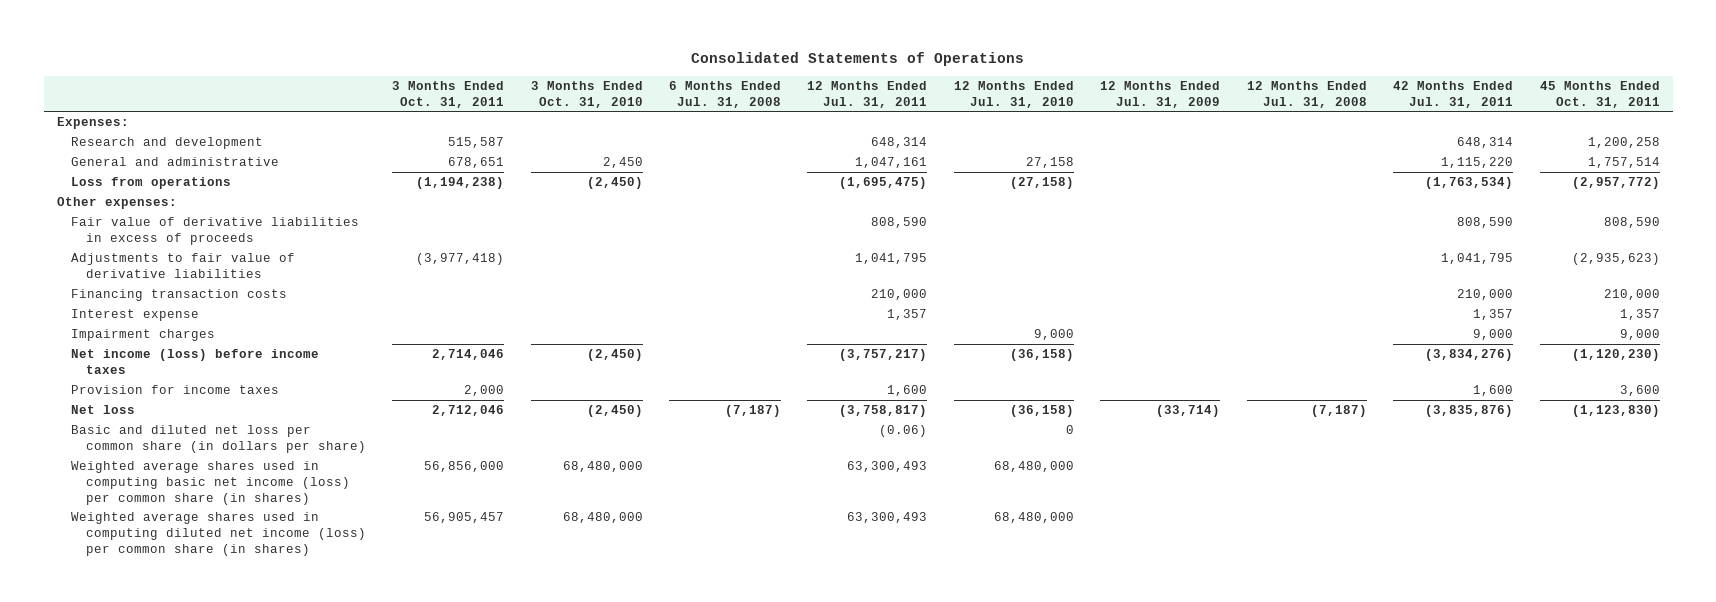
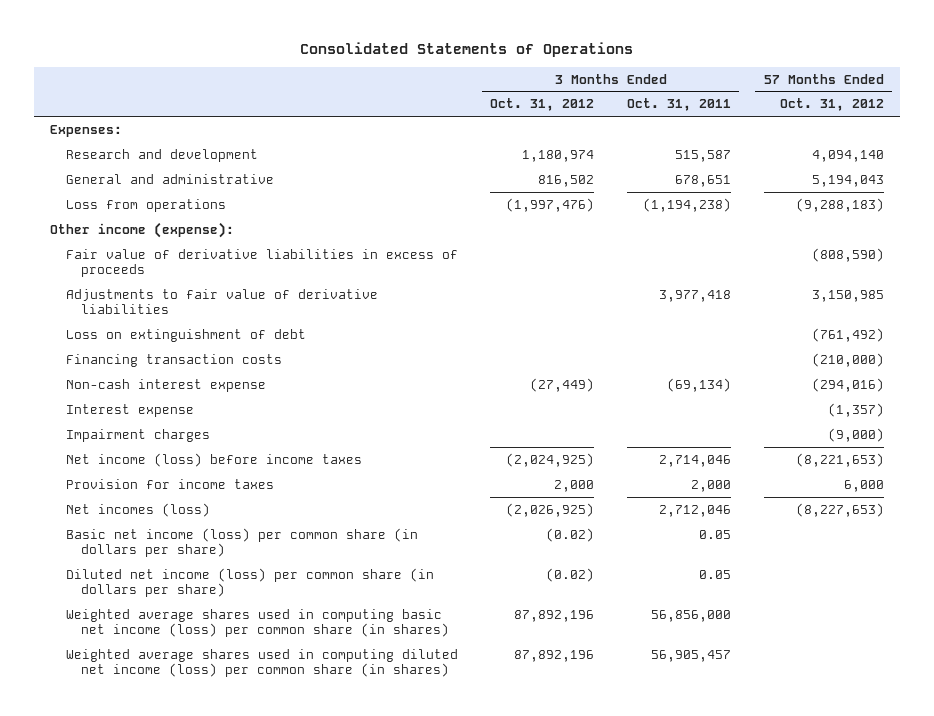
- | 3 Months Ended Oct. 31, 2011 | 3 Months Ended Oct. 31, 2010 | 6 Months Ended Jul. 31, 2008 | 12 Months Ended Jul. 31, 2011 | 12 Months Ended Jul. 31, 2010 | 12 Months Ended Jul. 31, 2009 | 12 Months Ended Jul. 31, 2008 | 42 Months Ended Jul. 31, 2011 | 45 Months Ended Oct. 31, 2011
+ | 3 Months Ended Oct. 31, 2012 | 3 Months Ended Oct. 31, 2011 | 57 Months Ended Oct. 31, 2012
- Other expenses:
+ Other income (expense):
- Adjustments to fair value of derivative liabilities | (3,977,418) | | | 1,041,795 | | | | 1,041,795 | (2,935,623)
+ Adjustments to fair value of derivative liabilities | | 3,977,418 | 3,150,985
+ Loss on extinguishment of debt | | | (761,492)
+ Non-cash interest expense | (27,449) | (69,134) | (294,016)
- Net loss | 2,712,046 | (2,450) | (7,187) | (3,758,817) | (36,158) | (33,714) | (7,187) | (3,835,876) | (1,123,830)
- Basic and diluted net loss per common share (in dollars per share) | | | | (0.06) | 0 | | | |
+ Net incomes (loss) | (2,026,925) | 2,712,046 | (8,227,653)
+ Basic net income (loss) per common share (in dollars per share) | (0.02) | 0.05 |
+ Diluted net income (loss) per common share (in dollars per share) | (0.02) | 0.05 |

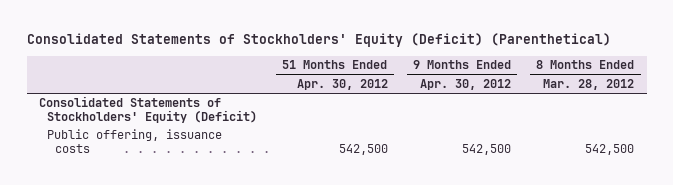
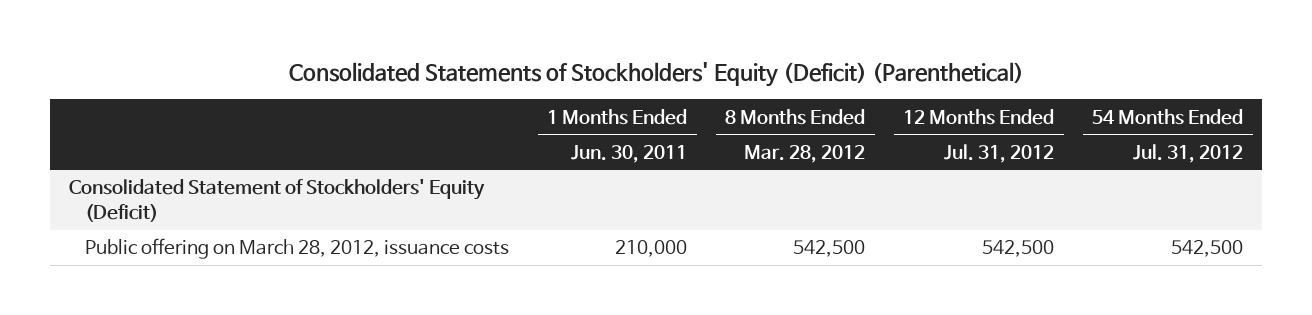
- | 51 Months Ended Apr. 30, 2012 | 9 Months Ended Apr. 30, 2012 | 8 Months Ended Mar. 28, 2012
+ | 1 Months Ended Jun. 30, 2011 | 8 Months Ended Mar. 28, 2012 | 12 Months Ended Jul. 31, 2012 | 54 Months Ended Jul. 31, 2012
- Consolidated Statements of Stockholders' Equity (Deficit)
- Public offering, issuance costs | 542,500 | 542,500 | 542,500
+ Consolidated Statement of Stockholders' Equity (Deficit)
+ Public offering on March 28, 2012, issuance costs | 210,000 | 542,500 | 542,500 | 542,500

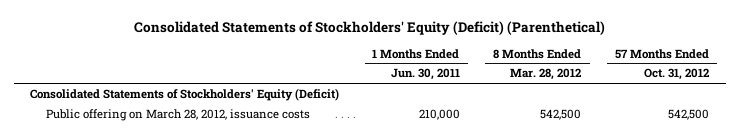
- | 1 Months Ended Jun. 30, 2011 | 8 Months Ended Mar. 28, 2012 | 12 Months Ended Jul. 31, 2012 | 54 Months Ended Jul. 31, 2012
+ | 1 Months Ended Jun. 30, 2011 | 8 Months Ended Mar. 28, 2012 | 57 Months Ended Oct. 31, 2012
- Consolidated Statement of Stockholders' Equity (Deficit)
+ Consolidated Statements of Stockholders' Equity (Deficit)

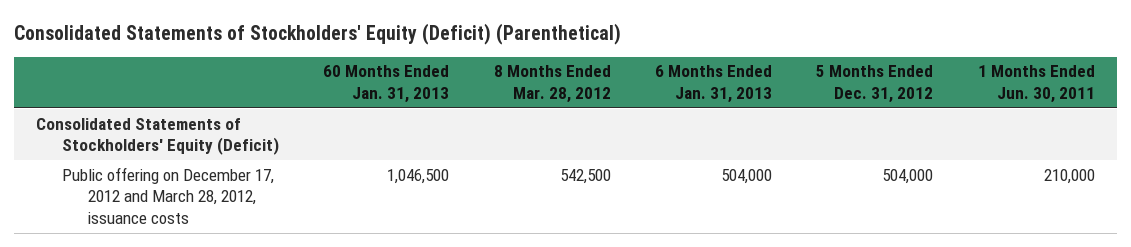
- | 1 Months Ended Jun. 30, 2011 | 8 Months Ended Mar. 28, 2012 | 57 Months Ended Oct. 31, 2012
+ | 60 Months Ended Jan. 31, 2013 | 8 Months Ended Mar. 28, 2012 | 6 Months Ended Jan. 31, 2013 | 5 Months Ended Dec. 31, 2012 | 1 Months Ended Jun. 30, 2011
- Public offering on March 28, 2012, issuance costs | 210,000 | 542,500 | 542,500
+ Public offering on December 17, 2012 and March 28, 2012, issuance costs | 1,046,500 | 542,500 | 504,000 | 504,000 | 210,000

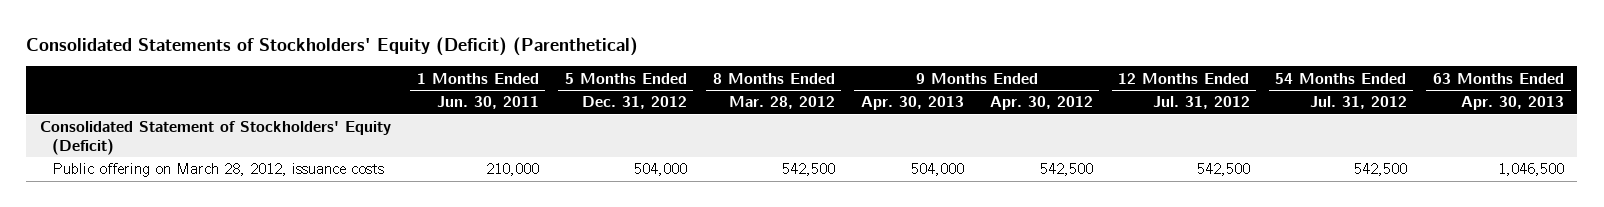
- | 60 Months Ended Jan. 31, 2013 | 8 Months Ended Mar. 28, 2012 | 6 Months Ended Jan. 31, 2013 | 5 Months Ended Dec. 31, 2012 | 1 Months Ended Jun. 30, 2011
+ | 1 Months Ended Jun. 30, 2011 | 5 Months Ended Dec. 31, 2012 | 8 Months Ended Mar. 28, 2012 | 9 Months Ended Apr. 30, 2013 | 9 Months Ended Apr. 30, 2012 | 12 Months Ended Jul. 31, 2012 | 54 Months Ended Jul. 31, 2012 | 63 Months Ended Apr. 30, 2013
- Consolidated Statements of Stockholders' Equity (Deficit)
- Public offering on December 17, 2012 and March 28, 2012, issuance costs | 1,046,500 | 542,500 | 504,000 | 504,000 | 210,000
+ Consolidated Statement of Stockholders' Equity (Deficit)
+ Public offering on March 28, 2012, issuance costs | 210,000 | 504,000 | 542,500 | 504,000 | 542,500 | 542,500 | 542,500 | 1,046,500

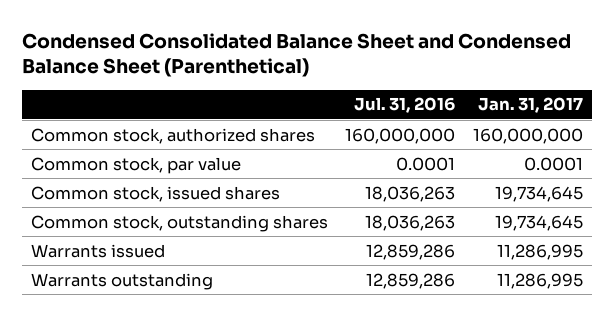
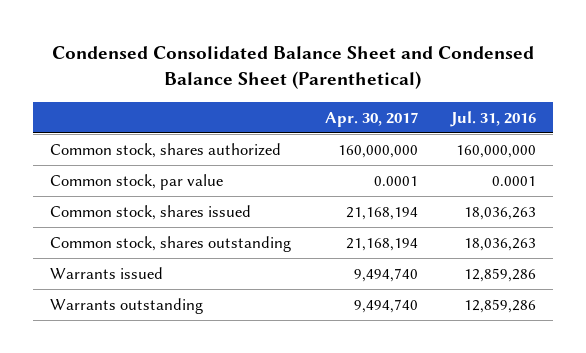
- | Jul. 31, 2016 | Jan. 31, 2017
+ | Apr. 30, 2017 | Jul. 31, 2016
- Common stock, authorized shares | 160,000,000 | 160,000,000
+ Common stock, shares authorized | 160,000,000 | 160,000,000
- Common stock, issued shares | 18,036,263 | 19,734,645
- Common stock, outstanding shares | 18,036,263 | 19,734,645
+ Common stock, shares issued | 21,168,194 | 18,036,263
+ Common stock, shares outstanding | 21,168,194 | 18,036,263

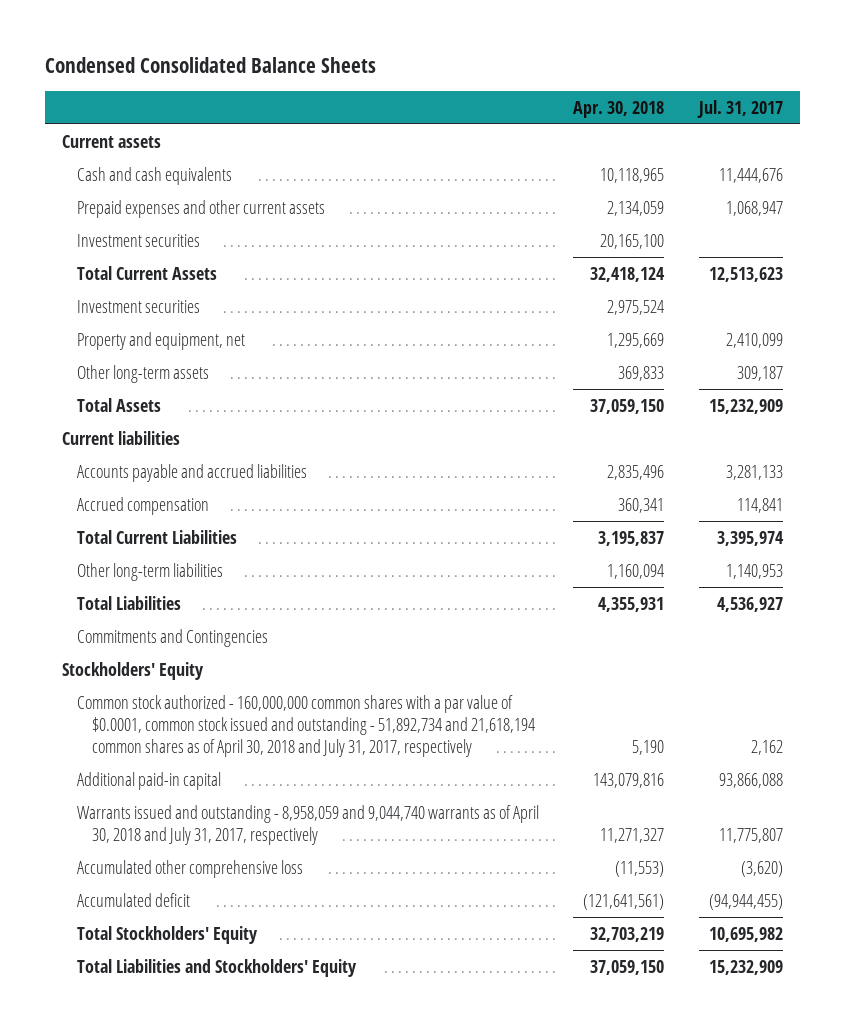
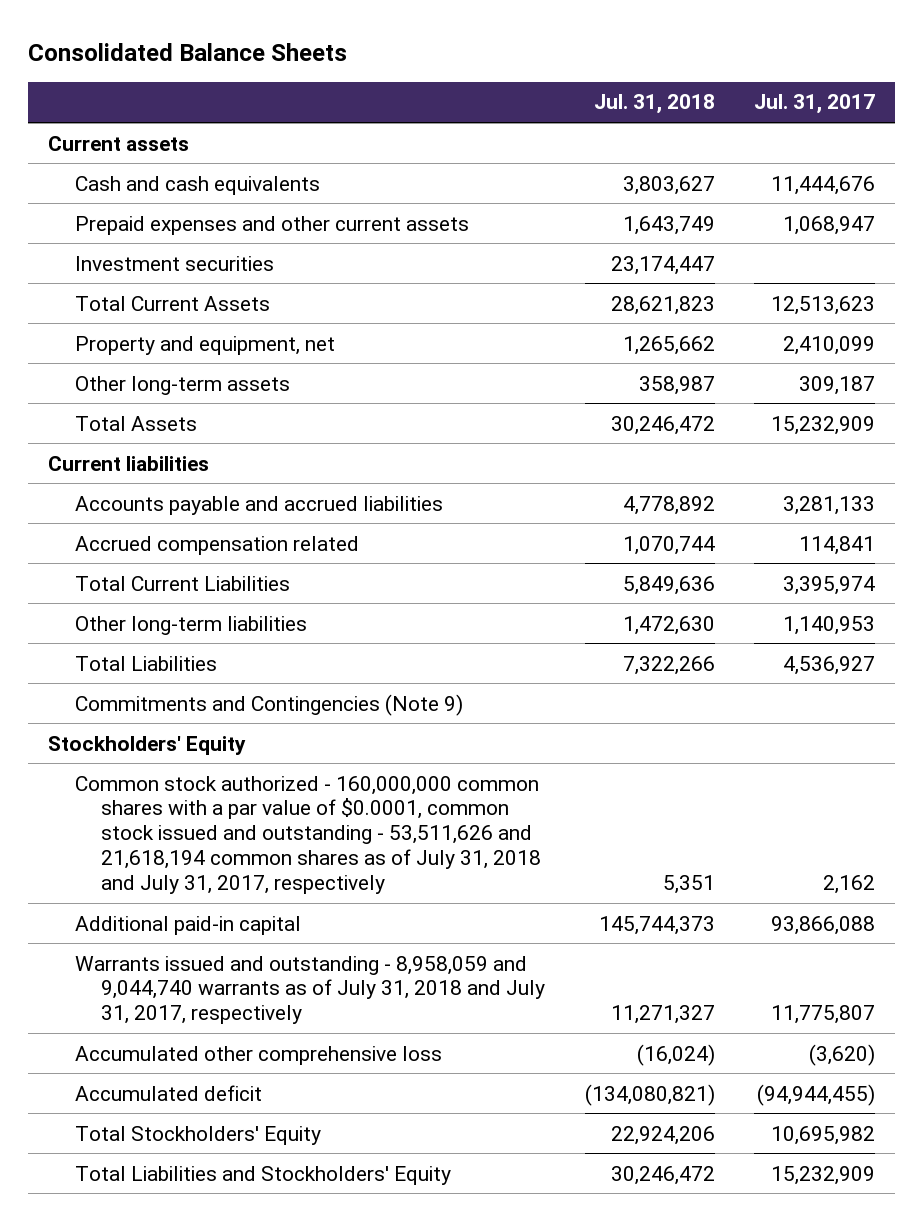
- Condensed Consolidated Balance Sheets
+ Consolidated Balance Sheets
- | Apr. 30, 2018 | Jul. 31, 2017
+ | Jul. 31, 2018 | Jul. 31, 2017
- Investment securities | 2,975,524 |
- Accrued compensation | 360,341 | 114,841
+ Accrued compensation related | 1,070,744 | 114,841
- Commitments and Contingencies
+ Commitments and Contingencies (Note 9)
- Common stock authorized - 160,000,000 common shares with a par value of $0.0001, common stock issued and outstanding - 51,892,734 and 21,618,194 common shares as of April 30, 2018 and July 31, 2017, respectively | 5,190 | 2,162
+ Common stock authorized - 160,000,000 common shares with a par value of $0.0001, common stock issued and outstanding - 53,511,626 and 21,618,194 common shares as of July 31, 2018 and July 31, 2017, respectively | 5,351 | 2,162
- Warrants issued and outstanding - 8,958,059 and 9,044,740 warrants as of April 30, 2018 and July 31, 2017, respectively | 11,271,327 | 11,775,807
+ Warrants issued and outstanding - 8,958,059 and 9,044,740 warrants as of July 31, 2018 and July 31, 2017, respectively | 11,271,327 | 11,775,807

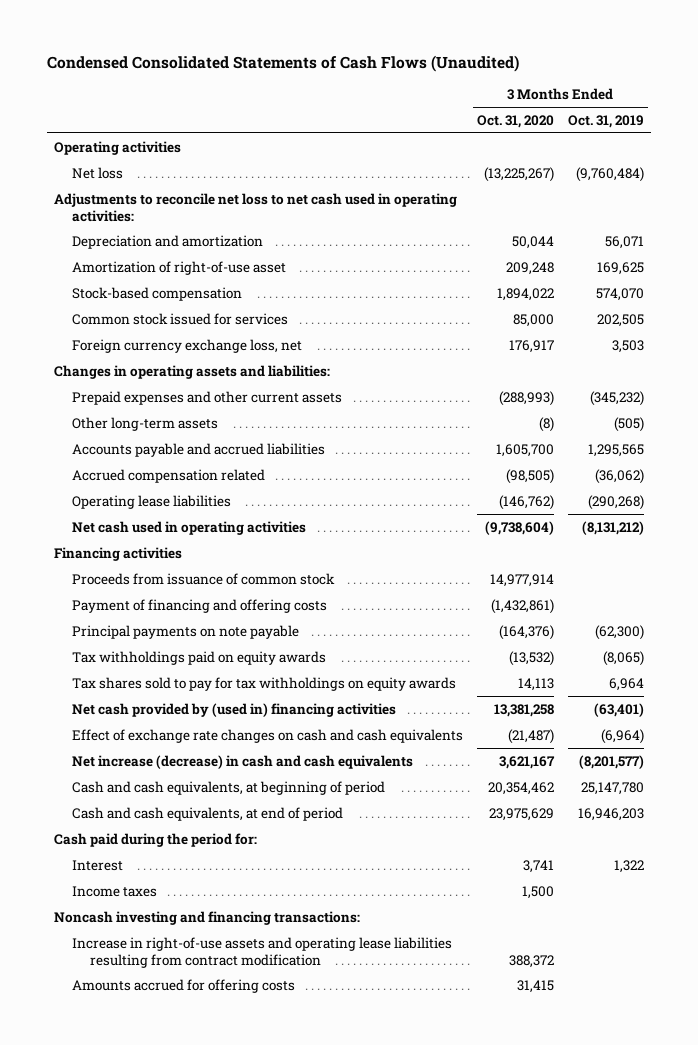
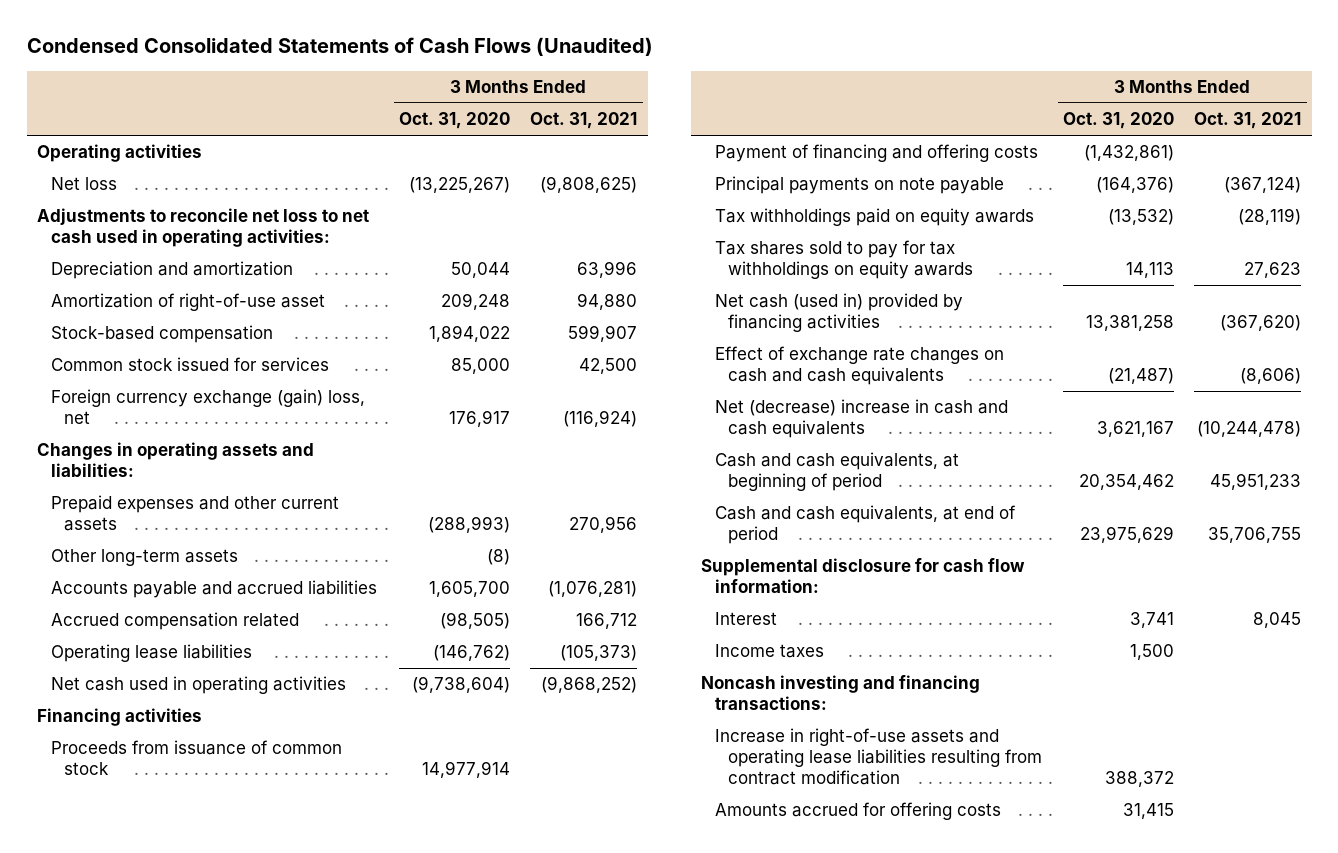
- | 3 Months Ended Oct. 31, 2020 | 3 Months Ended Oct. 31, 2019
+ | 3 Months Ended Oct. 31, 2020 | 3 Months Ended Oct. 31, 2021
- Foreign currency exchange loss, net | 176,917 | 3,503
+ Foreign currency exchange (gain) loss, net | 176,917 | (116,924)
- Net cash provided by (used in) financing activities | 13,381,258 | (63,401)
+ Net cash (used in) provided by financing activities | 13,381,258 | (367,620)
- Net increase (decrease) in cash and cash equivalents | 3,621,167 | (8,201,577)
+ Net (decrease) increase in cash and cash equivalents | 3,621,167 | (10,244,478)
- Cash paid during the period for:
+ Supplemental disclosure for cash flow information:

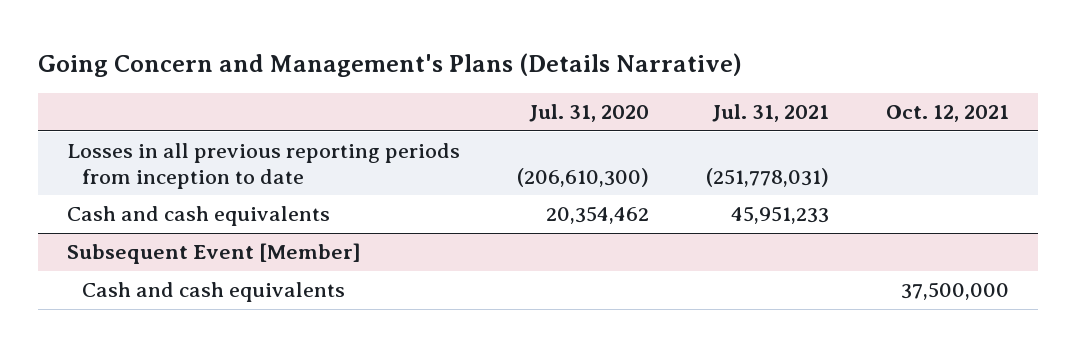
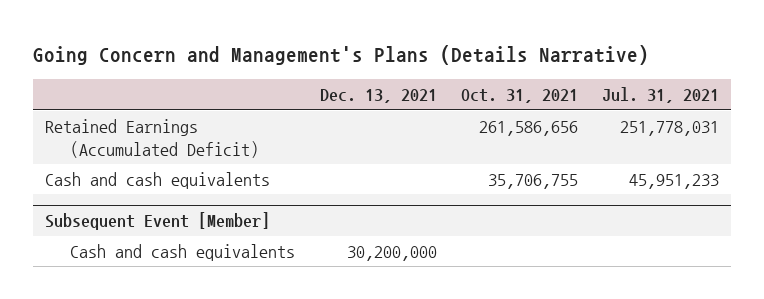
- | Jul. 31, 2020 | Jul. 31, 2021 | Oct. 12, 2021
+ | Dec. 13, 2021 | Oct. 31, 2021 | Jul. 31, 2021
- Losses in all previous reporting periods from inception to date | (206,610,300) | (251,778,031) |
+ Retained Earnings (Accumulated Deficit) | | 261,586,656 | 251,778,031

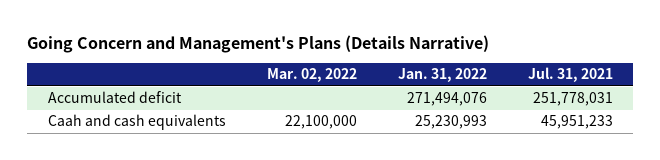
- | Dec. 13, 2021 | Oct. 31, 2021 | Jul. 31, 2021
+ | Mar. 02, 2022 | Jan. 31, 2022 | Jul. 31, 2021
- Retained Earnings (Accumulated Deficit) | | 261,586,656 | 251,778,031
- Cash and cash equivalents | | 35,706,755 | 45,951,233
- Subsequent Event [Member]
- Cash and cash equivalents | 30,200,000 | |
+ Accumulated deficit | | 271,494,076 | 251,778,031
+ Caah and cash equivalents | 22,100,000 | 25,230,993 | 45,951,233

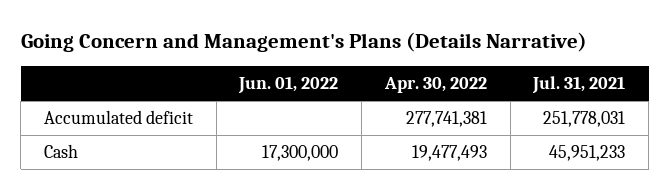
- | Mar. 02, 2022 | Jan. 31, 2022 | Jul. 31, 2021
+ | Jun. 01, 2022 | Apr. 30, 2022 | Jul. 31, 2021
- Caah and cash equivalents | 22,100,000 | 25,230,993 | 45,951,233
+ Cash | 17,300,000 | 19,477,493 | 45,951,233

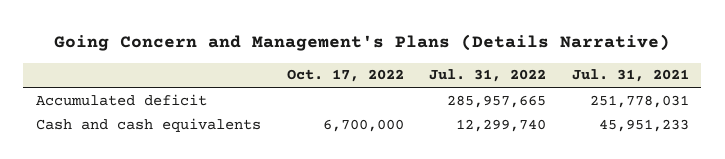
- | Jun. 01, 2022 | Apr. 30, 2022 | Jul. 31, 2021
+ | Oct. 17, 2022 | Jul. 31, 2022 | Jul. 31, 2021
- Cash | 17,300,000 | 19,477,493 | 45,951,233
+ Cash and cash equivalents | 6,700,000 | 12,299,740 | 45,951,233

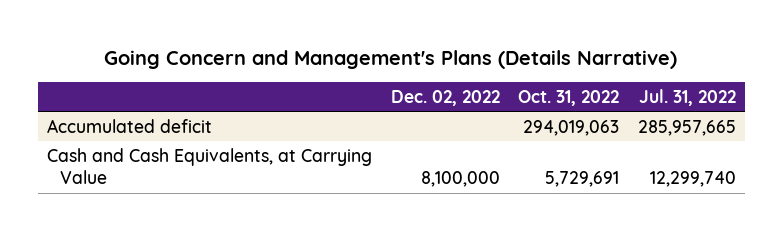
- | Oct. 17, 2022 | Jul. 31, 2022 | Jul. 31, 2021
+ | Dec. 02, 2022 | Oct. 31, 2022 | Jul. 31, 2022
- Cash and cash equivalents | 6,700,000 | 12,299,740 | 45,951,233
+ Cash and Cash Equivalents, at Carrying Value | 8,100,000 | 5,729,691 | 12,299,740

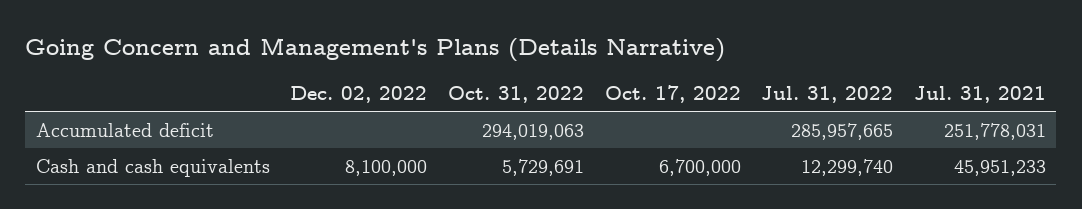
- | Dec. 02, 2022 | Oct. 31, 2022 | Jul. 31, 2022
+ | Dec. 02, 2022 | Oct. 31, 2022 | Oct. 17, 2022 | Jul. 31, 2022 | Jul. 31, 2021
- Cash and Cash Equivalents, at Carrying Value | 8,100,000 | 5,729,691 | 12,299,740
+ Cash and cash equivalents | 8,100,000 | 5,729,691 | 6,700,000 | 12,299,740 | 45,951,233

